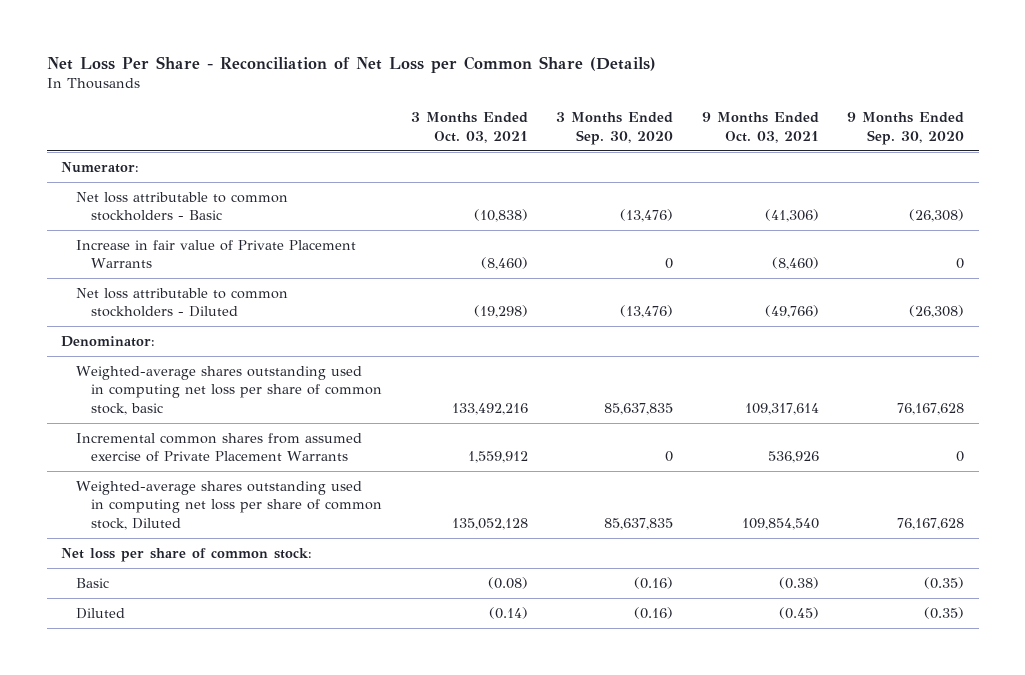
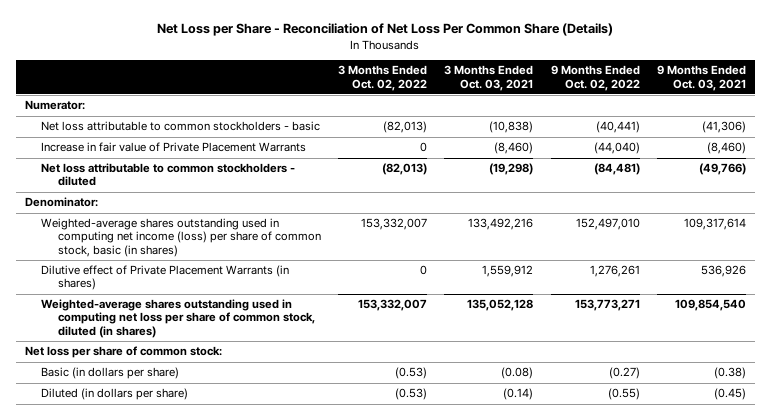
- Net Loss Per Share - Reconciliation of Net Loss per Common Share (Details)
+ Net Loss per Share - Reconciliation of Net Loss Per Common Share (Details)
- | 3 Months Ended Oct. 03, 2021 | 3 Months Ended Sep. 30, 2020 | 9 Months Ended Oct. 03, 2021 | 9 Months Ended Sep. 30, 2020
+ | 3 Months Ended Oct. 02, 2022 | 3 Months Ended Oct. 03, 2021 | 9 Months Ended Oct. 02, 2022 | 9 Months Ended Oct. 03, 2021
- Net loss attributable to common stockholders - Basic | (10,838) | (13,476) | (41,306) | (26,308)
+ Net loss attributable to common stockholders - basic | (82,013) | (10,838) | (40,441) | (41,306)
- Net loss attributable to common stockholders - Diluted | (19,298) | (13,476) | (49,766) | (26,308)
+ Net loss attributable to common stockholders - diluted | (82,013) | (19,298) | (84,481) | (49,766)
- Weighted-average shares outstanding used in computing net loss per share of common stock, basic | 133,492,216 | 85,637,835 | 109,317,614 | 76,167,628
- Incremental common shares from assumed exercise of Private Placement Warrants | 1,559,912 | 0 | 536,926 | 0
- Weighted-average shares outstanding used in computing net loss per share of common stock, Diluted | 135,052,128 | 85,637,835 | 109,854,540 | 76,167,628
+ Weighted-average shares outstanding used in computing net income (loss) per share of common stock, basic (in shares) | 153,332,007 | 133,492,216 | 152,497,010 | 109,317,614
+ Dilutive effect of Private Placement Warrants (in shares) | 0 | 1,559,912 | 1,276,261 | 536,926
+ Weighted-average shares outstanding used in computing net loss per share of common stock, diluted (in shares) | 153,332,007 | 135,052,128 | 153,773,271 | 109,854,540
- Basic | (0.08) | (0.16) | (0.38) | (0.35)
- Diluted | (0.14) | (0.16) | (0.45) | (0.35)
+ Basic (in dollars per share) | (0.53) | (0.08) | (0.27) | (0.38)
+ Diluted (in dollars per share) | (0.53) | (0.14) | (0.55) | (0.45)

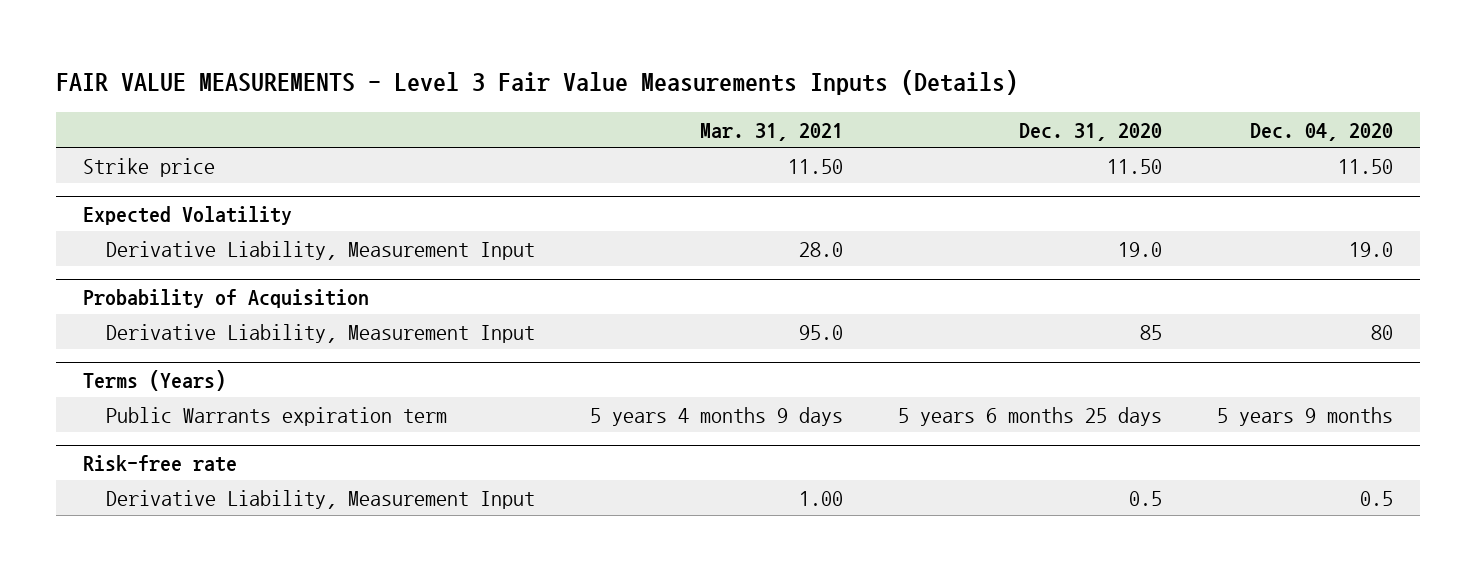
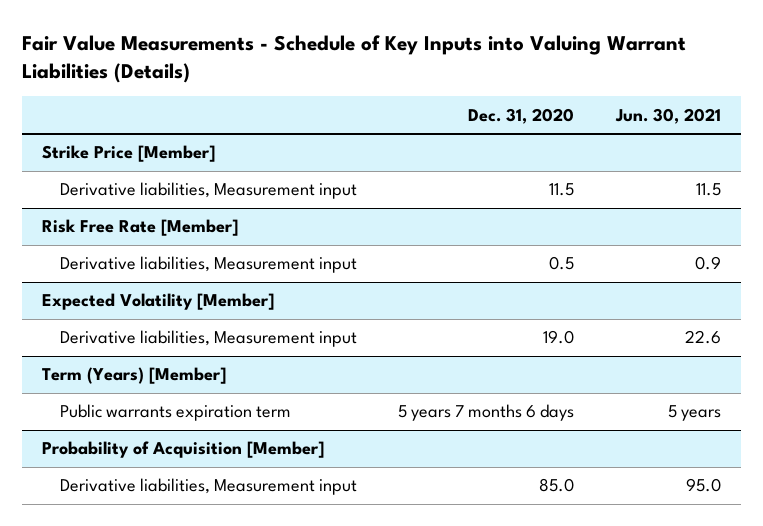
- FAIR VALUE MEASUREMENTS - Level 3 Fair Value Measurements Inputs (Details)
+ Fair Value Measurements - Schedule of Key Inputs into Valuing Warrant Liabilities (Details)
- | Mar. 31, 2021 | Dec. 31, 2020 | Dec. 04, 2020
+ | Dec. 31, 2020 | Jun. 30, 2021
- Strike price | 11.50 | 11.50 | 11.50
- Expected Volatility
- Derivative Liability, Measurement Input | 28.0 | 19.0 | 19.0
- Probability of Acquisition
- Derivative Liability, Measurement Input | 95.0 | 85 | 80
- Terms (Years)
- Public Warrants expiration term | 5 years 4 months 9 days | 5 years 6 months 25 days | 5 years 9 months
- Risk-free rate
- Derivative Liability, Measurement Input | 1.00 | 0.5 | 0.5
+ Strike Price [Member]
+ Derivative liabilities, Measurement input | 11.5 | 11.5
+ Risk Free Rate [Member]
+ Derivative liabilities, Measurement input | 0.5 | 0.9
+ Expected Volatility [Member]
+ Derivative liabilities, Measurement input | 19.0 | 22.6
+ Term (Years) [Member]
+ Public warrants expiration term | 5 years 7 months 6 days | 5 years
+ Probability of Acquisition [Member]
+ Derivative liabilities, Measurement input | 85.0 | 95.0

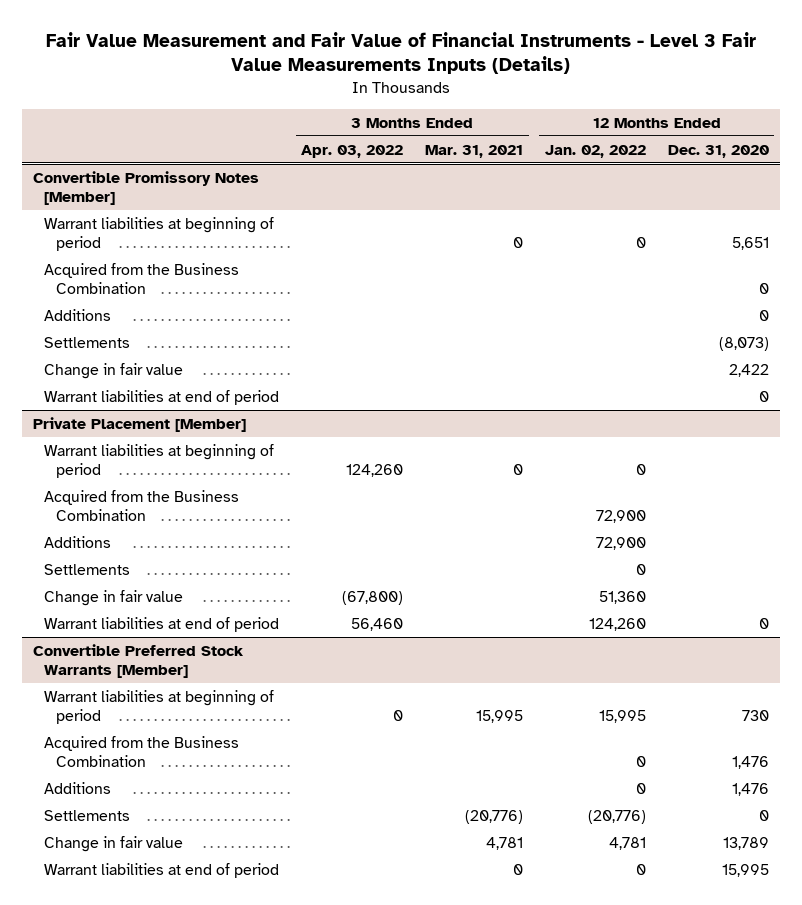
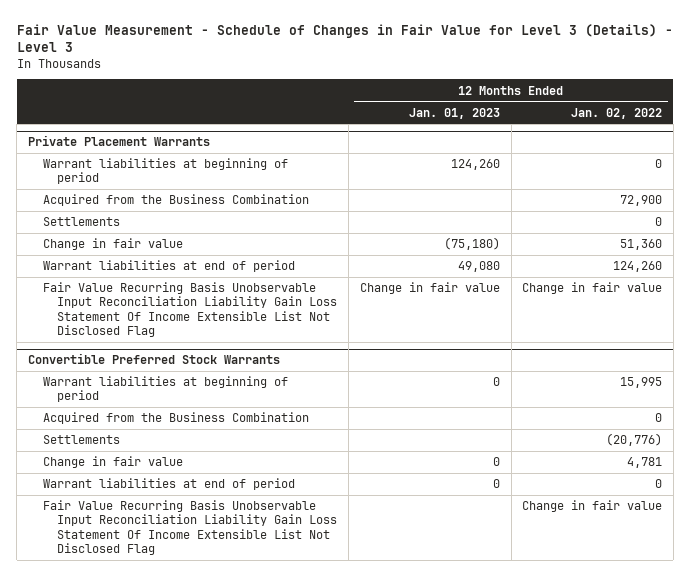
- Fair Value Measurement and Fair Value of Financial Instruments - Level 3 Fair Value Measurements Inputs (Details)
+ Fair Value Measurement - Schedule of Changes in Fair Value for Level 3 (Details) - Level 3
- | 3 Months Ended Apr. 03, 2022 | 3 Months Ended Mar. 31, 2021 | 12 Months Ended Jan. 02, 2022 | 12 Months Ended Dec. 31, 2020
+ | 12 Months Ended Jan. 01, 2023 | 12 Months Ended Jan. 02, 2022
- Convertible Promissory Notes [Member]
- Warrant liabilities at beginning of period | | 0 | 0 | 5,651
- Acquired from the Business Combination | | | | 0
- Additions | | | | 0
- Settlements | | | | (8,073)
- Change in fair value | | | | 2,422
- Warrant liabilities at end of period | | | | 0
- Private Placement [Member]
+ Private Placement Warrants
- Additions | | | 72,900 |
- Convertible Preferred Stock Warrants [Member]
+ Fair Value Recurring Basis Unobservable Input Reconciliation Liability Gain Loss Statement Of Income Extensible List Not Disclosed Flag | Change in fair value | Change in fair value
+ Convertible Preferred Stock Warrants
- Additions | | | 0 | 1,476
+ Fair Value Recurring Basis Unobservable Input Reconciliation Liability Gain Loss Statement Of Income Extensible List Not Disclosed Flag | | Change in fair value

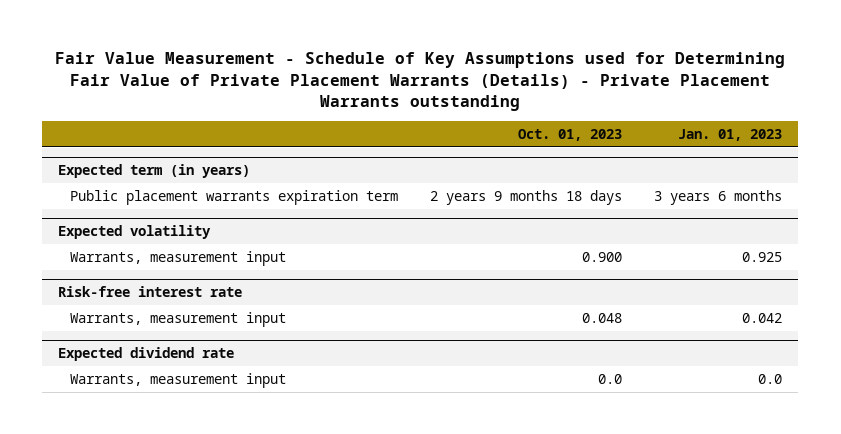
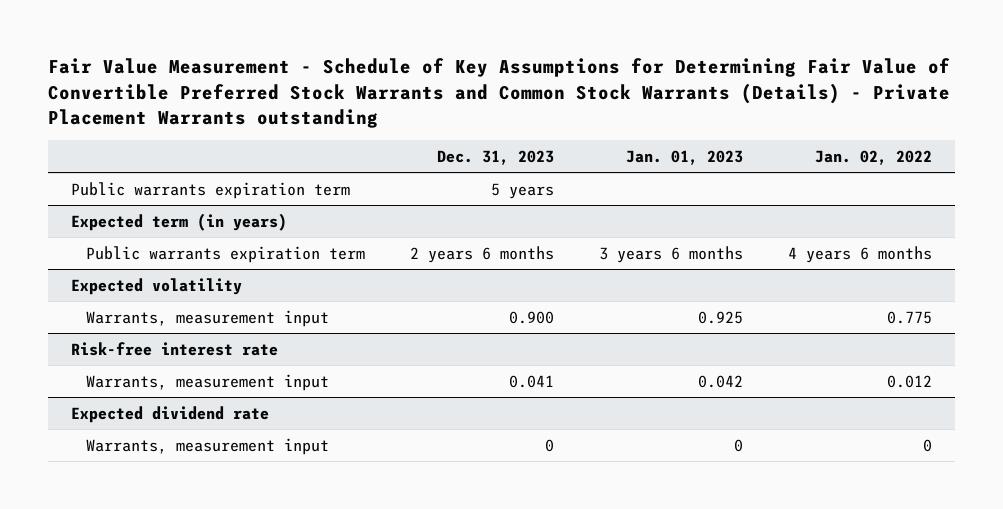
- Fair Value Measurement - Schedule of Key Assumptions used for Determining Fair Value of Private Placement Warrants (Details) - Private Placement Warrants outstanding
+ Fair Value Measurement - Schedule of Key Assumptions for Determining Fair Value of Convertible Preferred Stock Warrants and Common Stock Warrants (Details) - Private Placement Warrants outstanding
- | Oct. 01, 2023 | Jan. 01, 2023
+ | Dec. 31, 2023 | Jan. 01, 2023 | Jan. 02, 2022
+ Public warrants expiration term | 5 years | |
@ Expected term (in years)
- Public placement warrants expiration term | 2 years 9 months 18 days | 3 years 6 months
+ Public warrants expiration term | 2 years 6 months | 3 years 6 months | 4 years 6 months
@ Expected dividend rate
- Warrants, measurement input | 0.0 | 0.0
+ Warrants, measurement input | 0 | 0 | 0

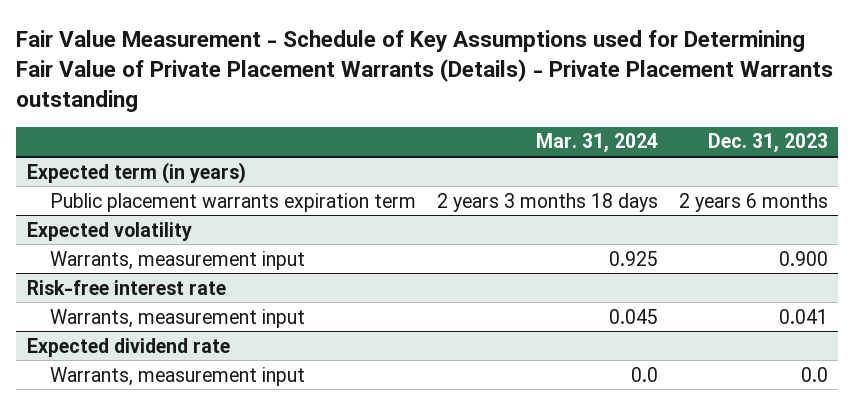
- Fair Value Measurement - Schedule of Key Assumptions for Determining Fair Value of Convertible Preferred Stock Warrants and Common Stock Warrants (Details) - Private Placement Warrants outstanding
+ Fair Value Measurement - Schedule of Key Assumptions used for Determining Fair Value of Private Placement Warrants (Details) - Private Placement Warrants outstanding
- | Dec. 31, 2023 | Jan. 01, 2023 | Jan. 02, 2022
+ | Mar. 31, 2024 | Dec. 31, 2023
- Public warrants expiration term | 5 years | |
@ Expected term (in years)
- Public warrants expiration term | 2 years 6 months | 3 years 6 months | 4 years 6 months
+ Public placement warrants expiration term | 2 years 3 months 18 days | 2 years 6 months
@ Expected dividend rate
- Warrants, measurement input | 0 | 0 | 0
+ Warrants, measurement input | 0.0 | 0.0

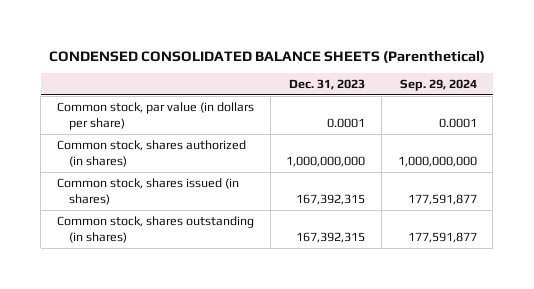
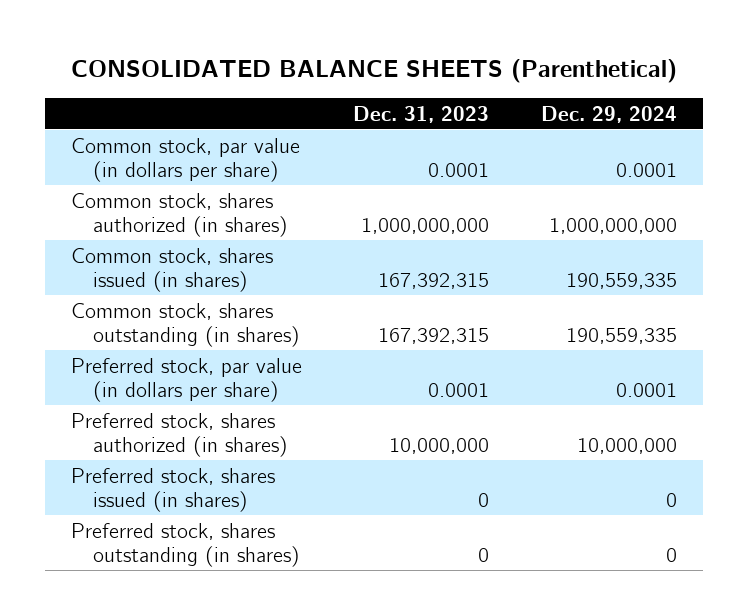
- CONDENSED CONSOLIDATED BALANCE SHEETS (Parenthetical)
+ CONSOLIDATED BALANCE SHEETS (Parenthetical)
- | Dec. 31, 2023 | Sep. 29, 2024
+ | Dec. 31, 2023 | Dec. 29, 2024
+ Preferred stock, par value (in dollars per share) | 0.0001 | 0.0001
+ Preferred stock, shares authorized (in shares) | 10,000,000 | 10,000,000
+ Preferred stock, shares issued (in shares) | 0 | 0
+ Preferred stock, shares outstanding (in shares) | 0 | 0

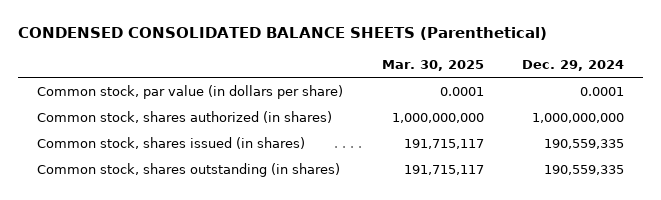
- CONSOLIDATED BALANCE SHEETS (Parenthetical)
+ CONDENSED CONSOLIDATED BALANCE SHEETS (Parenthetical)
- | Dec. 31, 2023 | Dec. 29, 2024
+ | Mar. 30, 2025 | Dec. 29, 2024
- Preferred stock, par value (in dollars per share) | 0.0001 | 0.0001
- Preferred stock, shares authorized (in shares) | 10,000,000 | 10,000,000
- Preferred stock, shares issued (in shares) | 0 | 0
- Preferred stock, shares outstanding (in shares) | 0 | 0

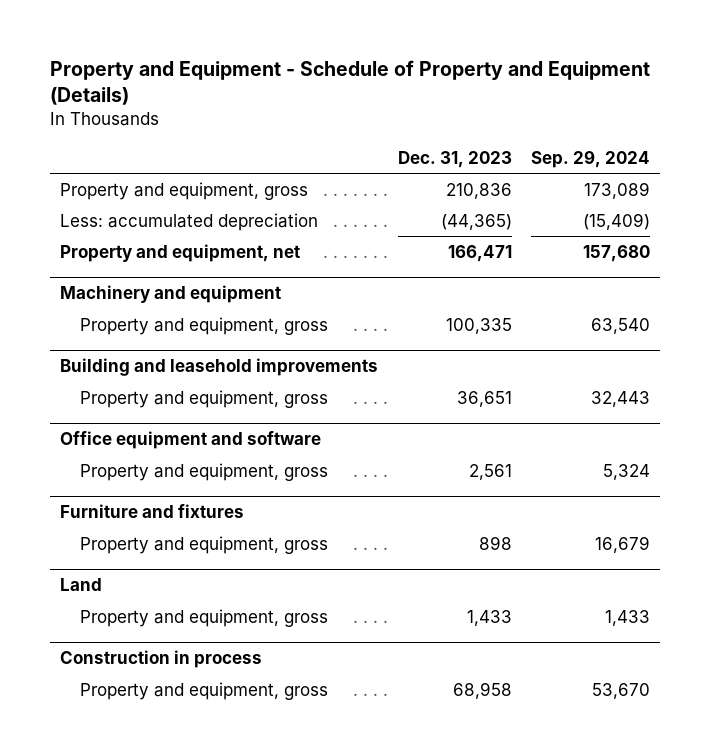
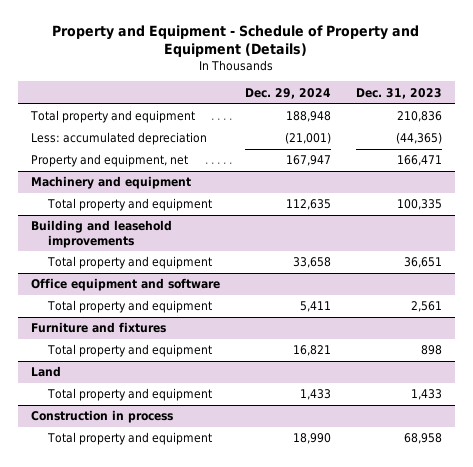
- | Dec. 31, 2023 | Sep. 29, 2024
+ | Dec. 29, 2024 | Dec. 31, 2023
- Property and equipment, gross | 210,836 | 173,089
+ Total property and equipment | 188,948 | 210,836
@ Machinery and equipment
- Property and equipment, gross | 100,335 | 63,540
+ Total property and equipment | 112,635 | 100,335
@ Building and leasehold improvements
- Property and equipment, gross | 36,651 | 32,443
+ Total property and equipment | 33,658 | 36,651
@ Office equipment and software
- Property and equipment, gross | 2,561 | 5,324
+ Total property and equipment | 5,411 | 2,561
@ Furniture and fixtures
- Property and equipment, gross | 898 | 16,679
+ Total property and equipment | 16,821 | 898
@ Land
- Property and equipment, gross | 1,433 | 1,433
+ Total property and equipment | 1,433 | 1,433
@ Construction in process
- Property and equipment, gross | 68,958 | 53,670
+ Total property and equipment | 18,990 | 68,958

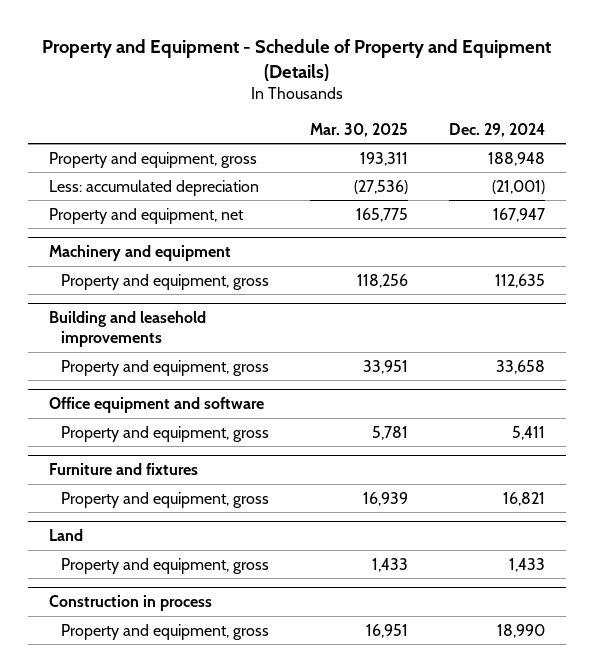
- | Dec. 29, 2024 | Dec. 31, 2023
+ | Mar. 30, 2025 | Dec. 29, 2024
- Total property and equipment | 188,948 | 210,836
+ Property and equipment, gross | 193,311 | 188,948
@ Machinery and equipment
- Total property and equipment | 112,635 | 100,335
+ Property and equipment, gross | 118,256 | 112,635
@ Building and leasehold improvements
- Total property and equipment | 33,658 | 36,651
+ Property and equipment, gross | 33,951 | 33,658
@ Office equipment and software
- Total property and equipment | 5,411 | 2,561
+ Property and equipment, gross | 5,781 | 5,411
@ Furniture and fixtures
- Total property and equipment | 16,821 | 898
+ Property and equipment, gross | 16,939 | 16,821
@ Land
- Total property and equipment | 1,433 | 1,433
+ Property and equipment, gross | 1,433 | 1,433
@ Construction in process
- Total property and equipment | 18,990 | 68,958
+ Property and equipment, gross | 16,951 | 18,990

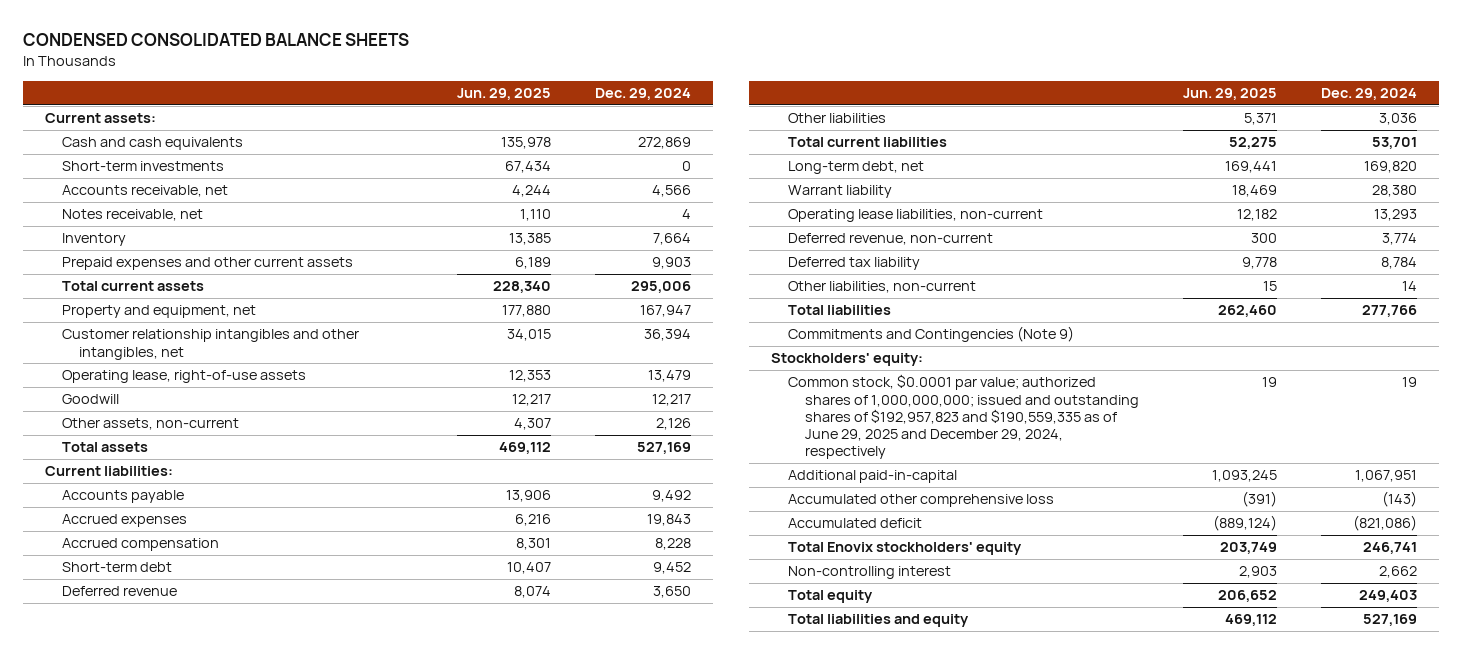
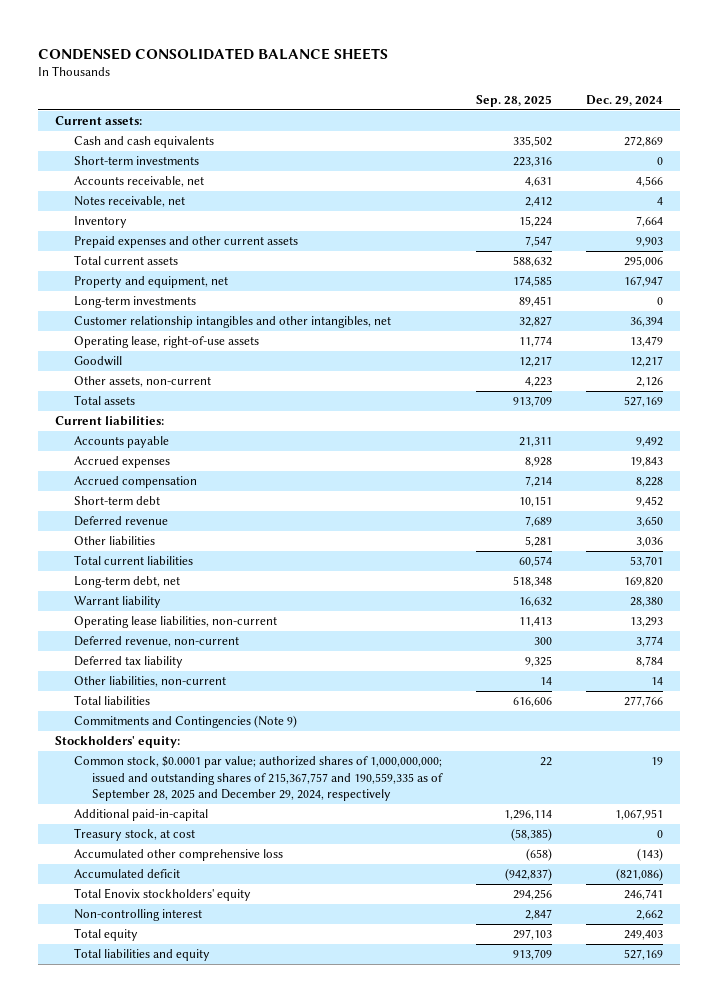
- | Jun. 29, 2025 | Dec. 29, 2024
+ | Sep. 28, 2025 | Dec. 29, 2024
+ Long-term investments | 89,451 | 0
- Common stock, $0.0001 par value; authorized shares of 1,000,000,000; issued and outstanding shares of $192,957,823 and $190,559,335 as of June 29, 2025 and December 29, 2024, respectively | 19 | 19
+ Common stock, $0.0001 par value; authorized shares of 1,000,000,000; issued and outstanding shares of 215,367,757 and 190,559,335 as of September 28, 2025 and December 29, 2024, respectively | 22 | 19
+ Treasury stock, at cost | (58,385) | 0

